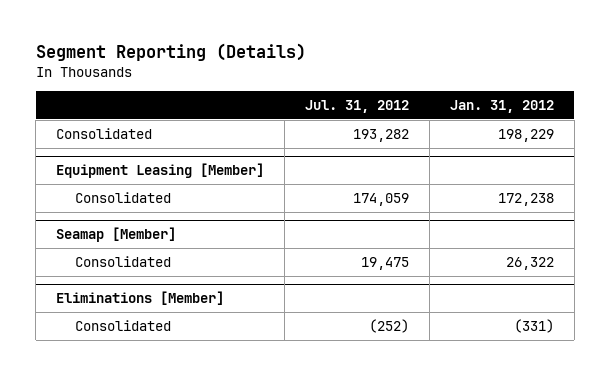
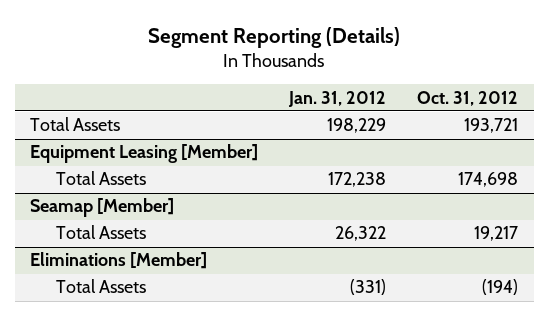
- | Jul. 31, 2012 | Jan. 31, 2012
+ | Jan. 31, 2012 | Oct. 31, 2012
- Consolidated | 193,282 | 198,229
+ Total Assets | 198,229 | 193,721
@ Equipment Leasing [Member]
- Consolidated | 174,059 | 172,238
+ Total Assets | 172,238 | 174,698
@ Seamap [Member]
- Consolidated | 19,475 | 26,322
+ Total Assets | 26,322 | 19,217
@ Eliminations [Member]
- Consolidated | (252) | (331)
+ Total Assets | (331) | (194)

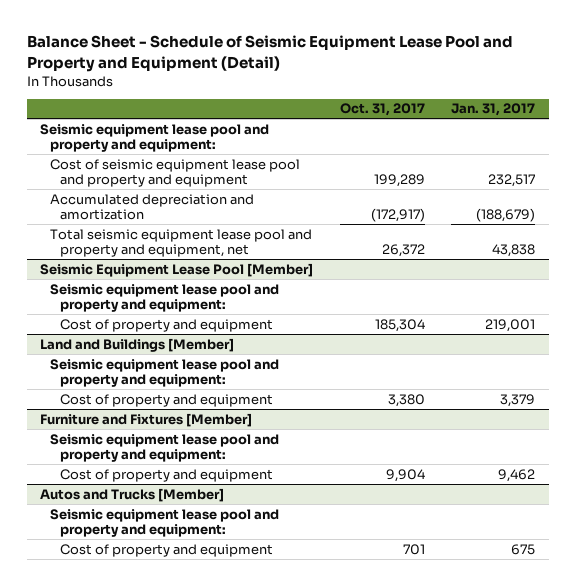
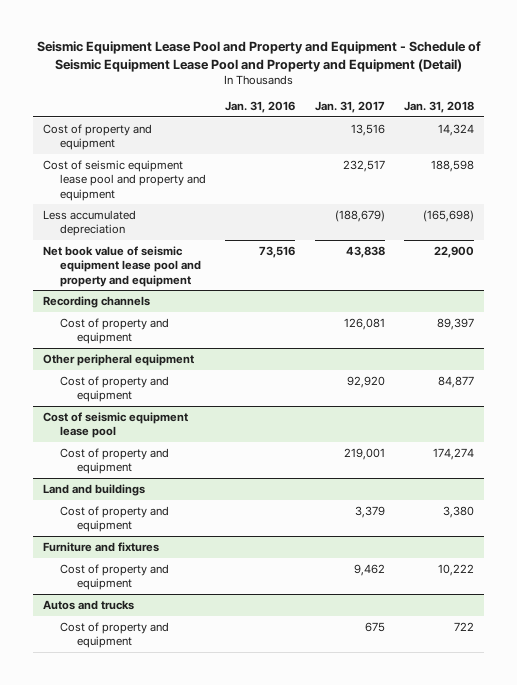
- Balance Sheet - Schedule of Seismic Equipment Lease Pool and Property and Equipment (Detail)
+ Seismic Equipment Lease Pool and Property and Equipment - Schedule of Seismic Equipment Lease Pool and Property and Equipment (Detail)
- | Oct. 31, 2017 | Jan. 31, 2017
+ | Jan. 31, 2016 | Jan. 31, 2017 | Jan. 31, 2018
- Seismic equipment lease pool and property and equipment:
+ Cost of property and equipment | | 13,516 | 14,324
- Accumulated depreciation and amortization | (172,917) | (188,679)
- Total seismic equipment lease pool and property and equipment, net | 26,372 | 43,838
- Seismic Equipment Lease Pool [Member]
- Seismic equipment lease pool and property and equipment:
+ Less accumulated depreciation | | (188,679) | (165,698)
+ Net book value of seismic equipment lease pool and property and equipment | 73,516 | 43,838 | 22,900
+ Recording channels
+ Cost of property and equipment | | 126,081 | 89,397
+ Other peripheral equipment
+ Cost of property and equipment | | 92,920 | 84,877
+ Cost of seismic equipment lease pool
- Land and Buildings [Member]
- Seismic equipment lease pool and property and equipment:
+ Land and buildings
- Furniture and Fixtures [Member]
- Seismic equipment lease pool and property and equipment:
+ Furniture and fixtures
- Autos and Trucks [Member]
- Seismic equipment lease pool and property and equipment:
+ Autos and trucks

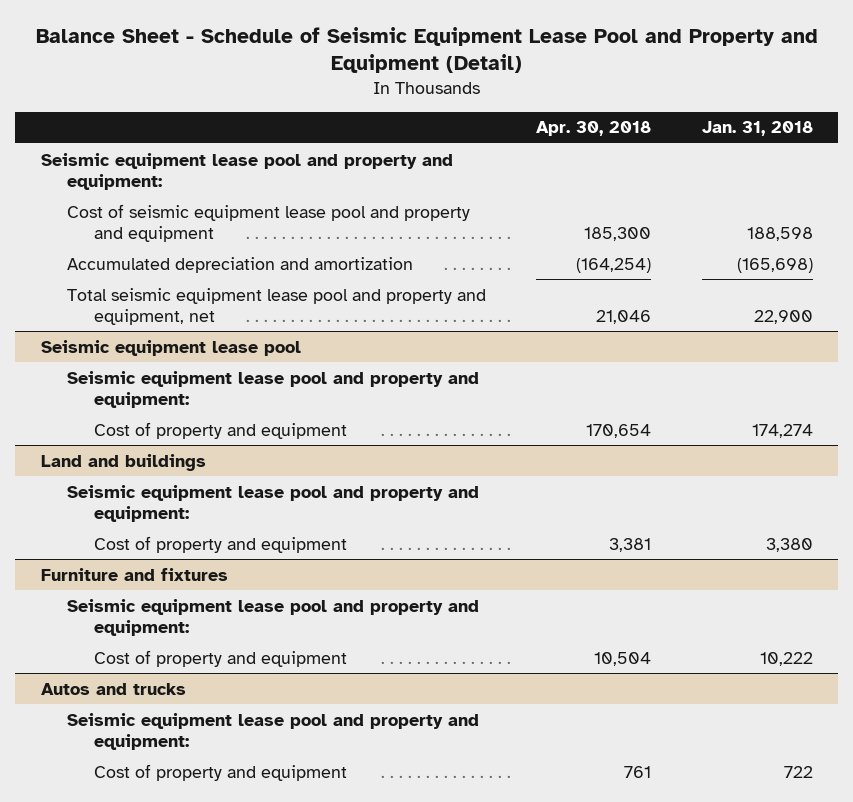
- Seismic Equipment Lease Pool and Property and Equipment - Schedule of Seismic Equipment Lease Pool and Property and Equipment (Detail)
+ Balance Sheet - Schedule of Seismic Equipment Lease Pool and Property and Equipment (Detail)
- | Jan. 31, 2016 | Jan. 31, 2017 | Jan. 31, 2018
+ | Apr. 30, 2018 | Jan. 31, 2018
- Cost of property and equipment | | 13,516 | 14,324
+ Seismic equipment lease pool and property and equipment:
- Less accumulated depreciation | | (188,679) | (165,698)
- Net book value of seismic equipment lease pool and property and equipment | 73,516 | 43,838 | 22,900
- Recording channels
- Cost of property and equipment | | 126,081 | 89,397
- Other peripheral equipment
- Cost of property and equipment | | 92,920 | 84,877
- Cost of seismic equipment lease pool
+ Accumulated depreciation and amortization | (164,254) | (165,698)
+ Total seismic equipment lease pool and property and equipment, net | 21,046 | 22,900
+ Seismic equipment lease pool
+ Seismic equipment lease pool and property and equipment:
@ Land and buildings
+ Seismic equipment lease pool and property and equipment:
@ Furniture and fixtures
+ Seismic equipment lease pool and property and equipment:
@ Autos and trucks
+ Seismic equipment lease pool and property and equipment:

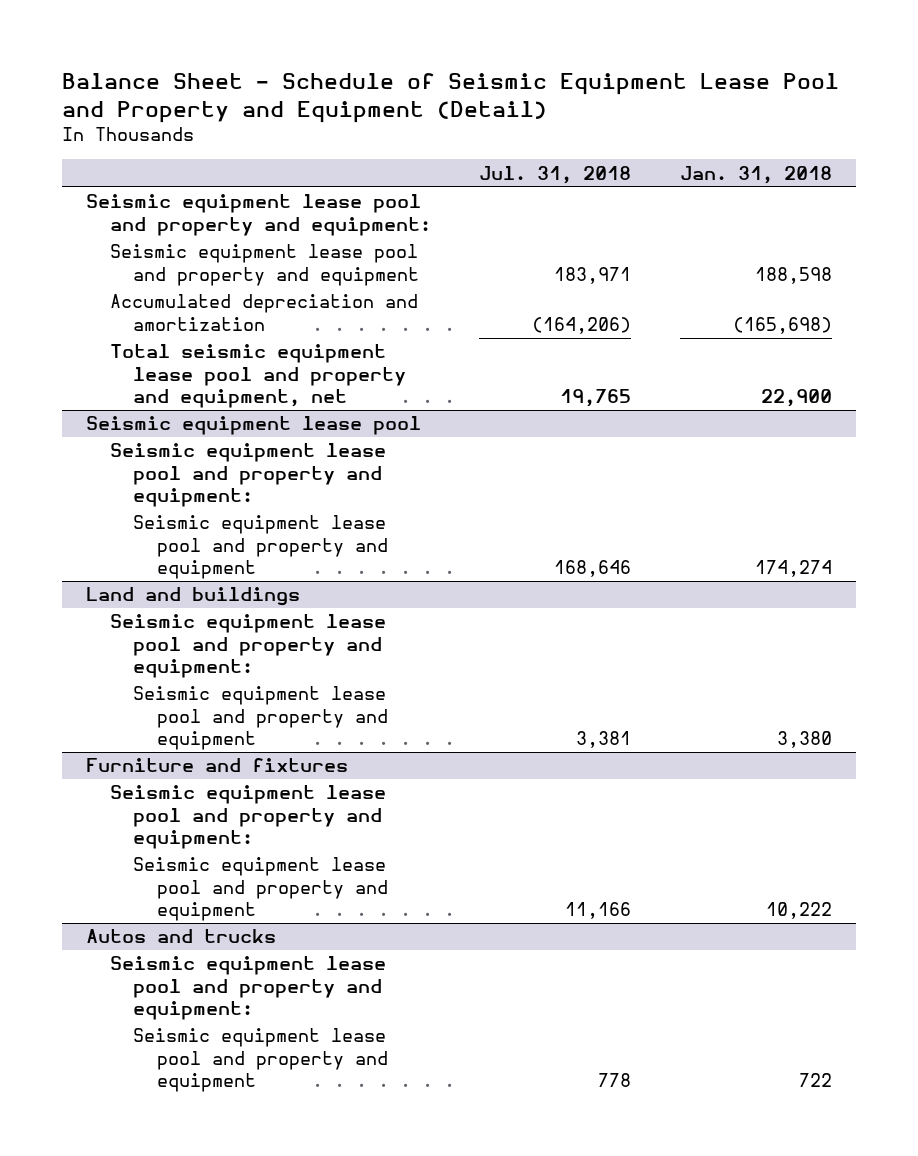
- | Apr. 30, 2018 | Jan. 31, 2018
+ | Jul. 31, 2018 | Jan. 31, 2018
- Cost of seismic equipment lease pool and property and equipment | 185,300 | 188,598
+ Seismic equipment lease pool and property and equipment | 183,971 | 188,598
@ Seismic equipment lease pool
- Cost of property and equipment | 170,654 | 174,274
+ Seismic equipment lease pool and property and equipment | 168,646 | 174,274
@ Land and buildings
- Cost of property and equipment | 3,381 | 3,380
+ Seismic equipment lease pool and property and equipment | 3,381 | 3,380
@ Furniture and fixtures
- Cost of property and equipment | 10,504 | 10,222
+ Seismic equipment lease pool and property and equipment | 11,166 | 10,222
@ Autos and trucks
- Cost of property and equipment | 761 | 722
+ Seismic equipment lease pool and property and equipment | 778 | 722

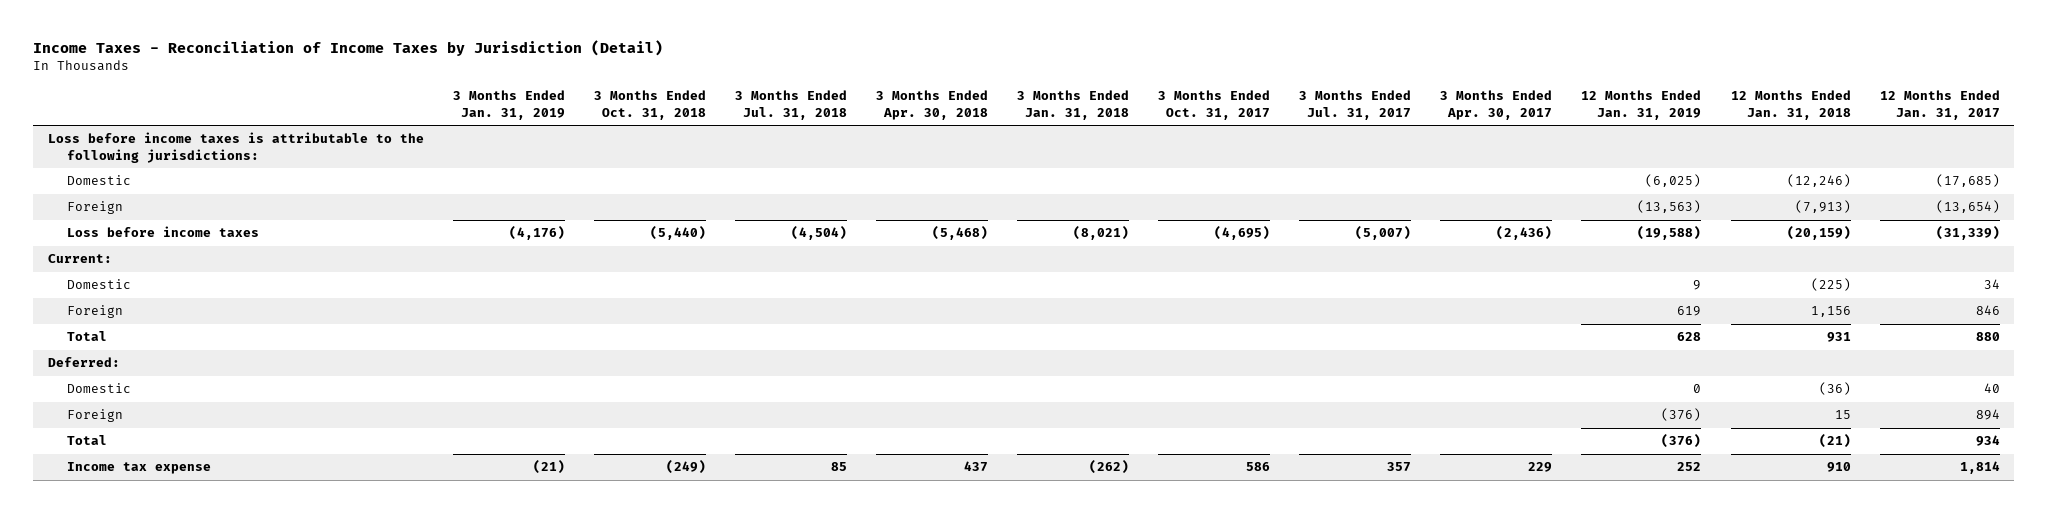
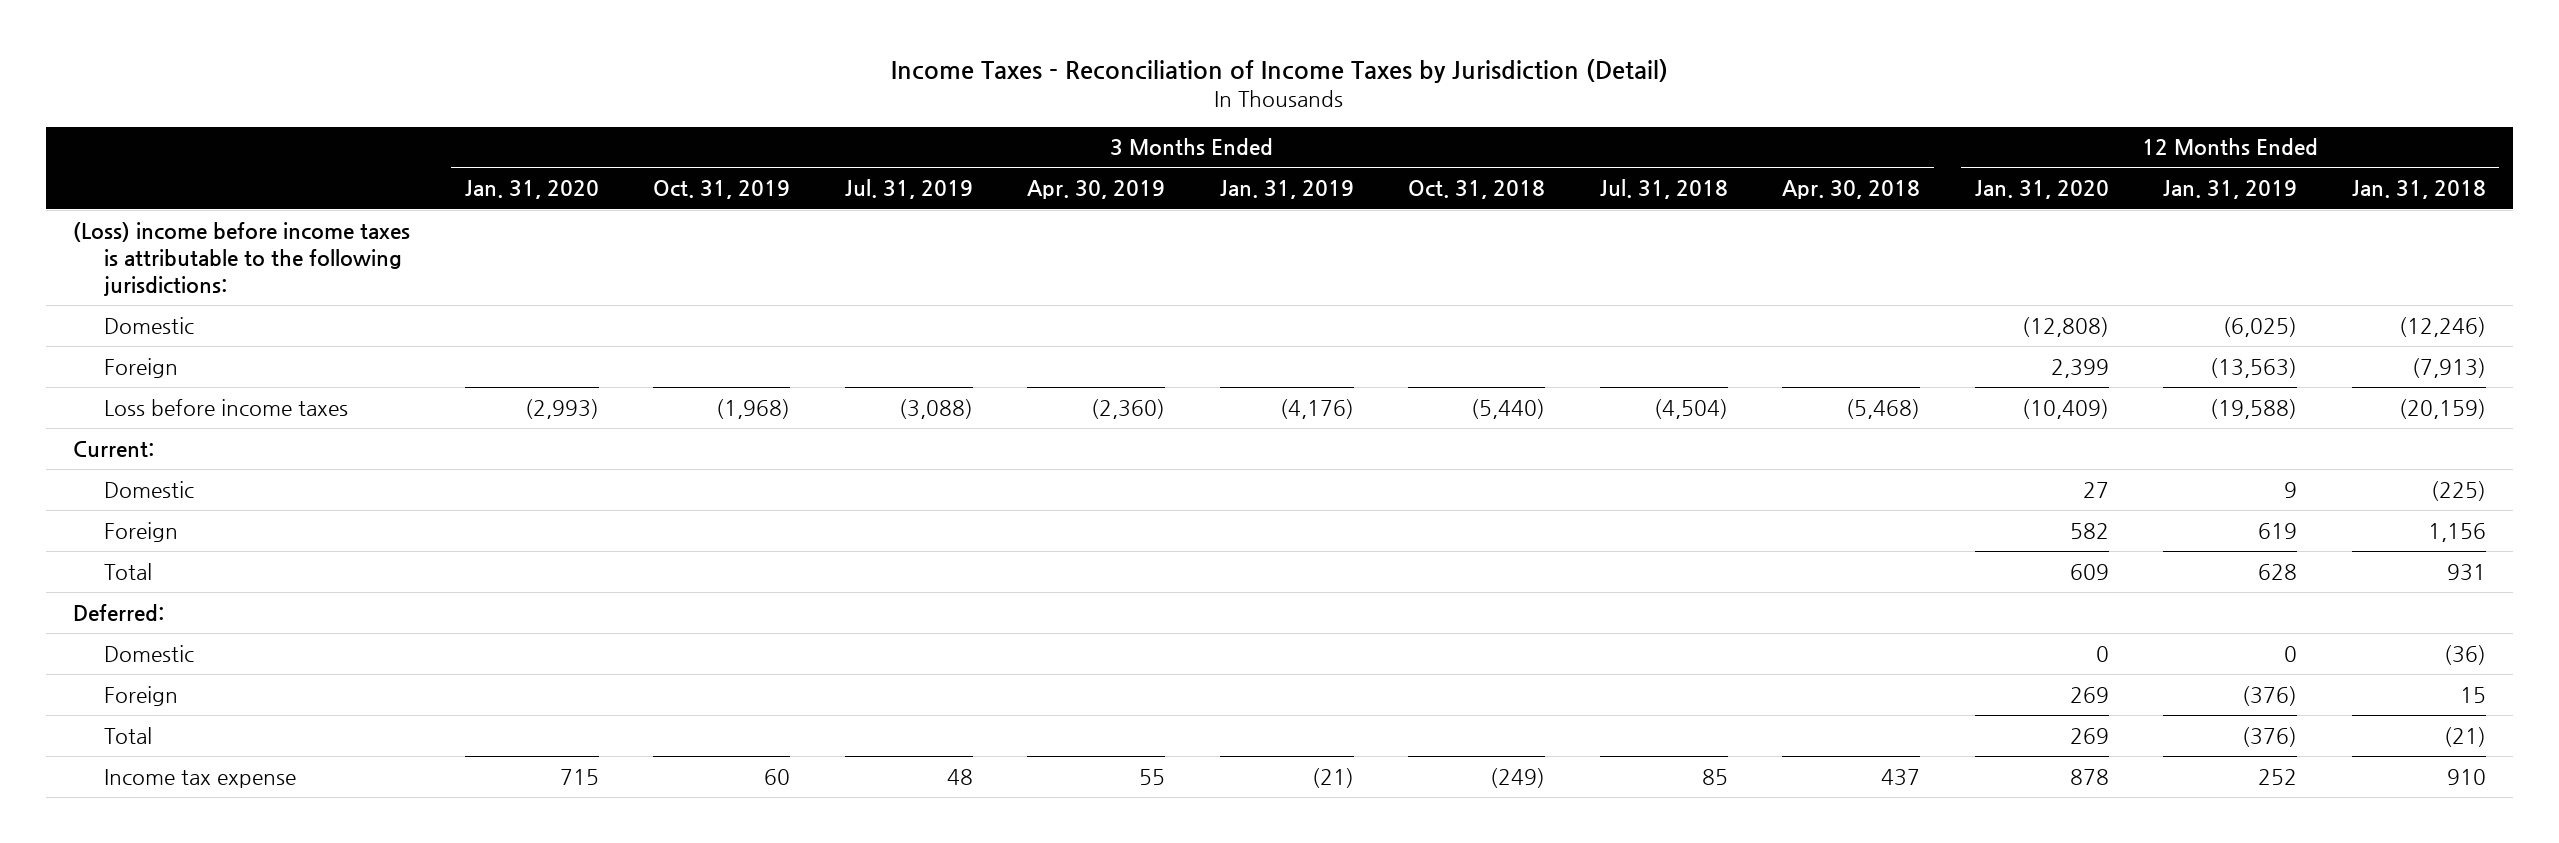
- | 3 Months Ended Jan. 31, 2019 | 3 Months Ended Oct. 31, 2018 | 3 Months Ended Jul. 31, 2018 | 3 Months Ended Apr. 30, 2018 | 3 Months Ended Jan. 31, 2018 | 3 Months Ended Oct. 31, 2017 | 3 Months Ended Jul. 31, 2017 | 3 Months Ended Apr. 30, 2017 | 12 Months Ended Jan. 31, 2019 | 12 Months Ended Jan. 31, 2018 | 12 Months Ended Jan. 31, 2017
+ | 3 Months Ended Jan. 31, 2020 | 3 Months Ended Oct. 31, 2019 | 3 Months Ended Jul. 31, 2019 | 3 Months Ended Apr. 30, 2019 | 3 Months Ended Jan. 31, 2019 | 3 Months Ended Oct. 31, 2018 | 3 Months Ended Jul. 31, 2018 | 3 Months Ended Apr. 30, 2018 | 12 Months Ended Jan. 31, 2020 | 12 Months Ended Jan. 31, 2019 | 12 Months Ended Jan. 31, 2018
- Loss before income taxes is attributable to the following jurisdictions:
+ (Loss) income before income taxes is attributable to the following jurisdictions:

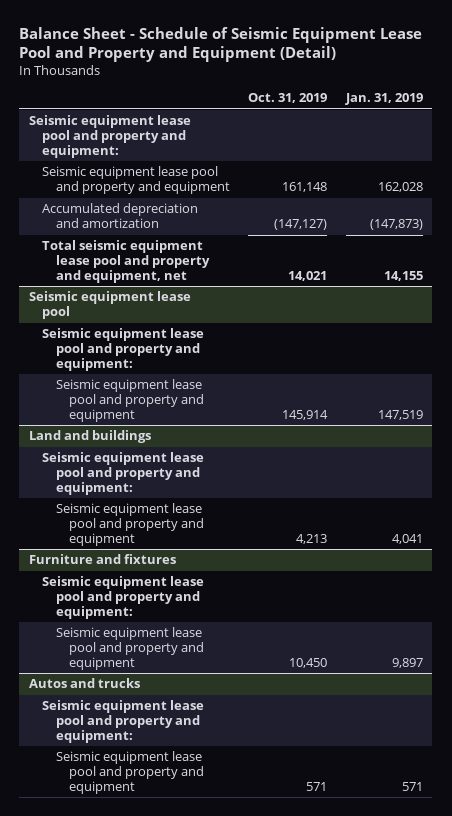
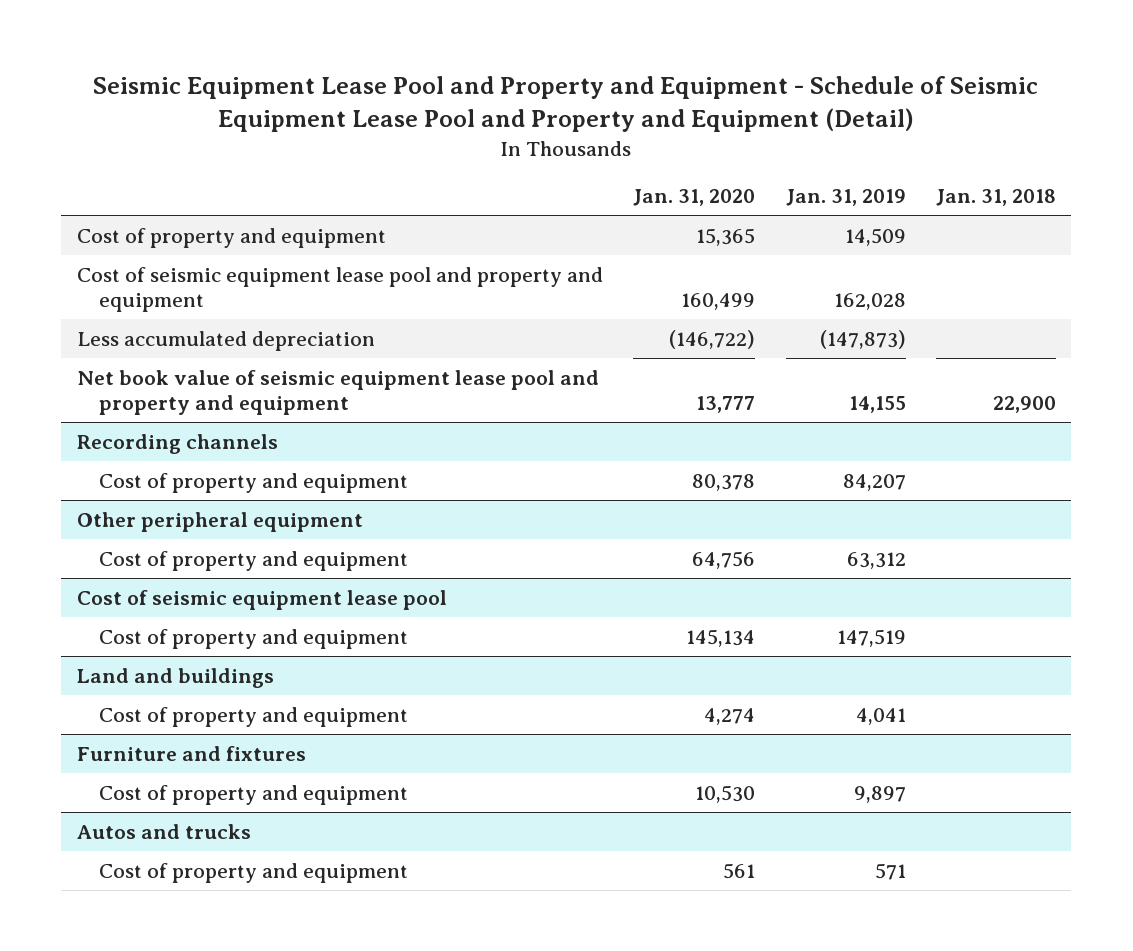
- Balance Sheet - Schedule of Seismic Equipment Lease Pool and Property and Equipment (Detail)
+ Seismic Equipment Lease Pool and Property and Equipment - Schedule of Seismic Equipment Lease Pool and Property and Equipment (Detail)
- | Oct. 31, 2019 | Jan. 31, 2019
+ | Jan. 31, 2020 | Jan. 31, 2019 | Jan. 31, 2018
- Seismic equipment lease pool and property and equipment:
- Seismic equipment lease pool and property and equipment | 161,148 | 162,028
- Accumulated depreciation and amortization | (147,127) | (147,873)
- Total seismic equipment lease pool and property and equipment, net | 14,021 | 14,155
- Seismic equipment lease pool
- Seismic equipment lease pool and property and equipment:
- Seismic equipment lease pool and property and equipment | 145,914 | 147,519
+ Cost of property and equipment | 15,365 | 14,509 |
+ Cost of seismic equipment lease pool and property and equipment | 160,499 | 162,028 |
+ Less accumulated depreciation | (146,722) | (147,873) |
+ Net book value of seismic equipment lease pool and property and equipment | 13,777 | 14,155 | 22,900
+ Recording channels
+ Cost of property and equipment | 80,378 | 84,207 |
+ Other peripheral equipment
+ Cost of property and equipment | 64,756 | 63,312 |
+ Cost of seismic equipment lease pool
+ Cost of property and equipment | 145,134 | 147,519 |
@ Land and buildings
- Seismic equipment lease pool and property and equipment:
- Seismic equipment lease pool and property and equipment | 4,213 | 4,041
+ Cost of property and equipment | 4,274 | 4,041 |
@ Furniture and fixtures
- Seismic equipment lease pool and property and equipment:
- Seismic equipment lease pool and property and equipment | 10,450 | 9,897
+ Cost of property and equipment | 10,530 | 9,897 |
@ Autos and trucks
- Seismic equipment lease pool and property and equipment:
- Seismic equipment lease pool and property and equipment | 571 | 571
+ Cost of property and equipment | 561 | 571 |

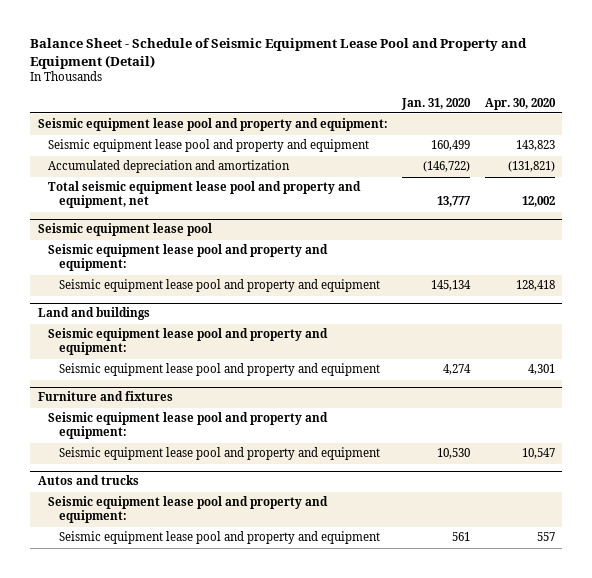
- Seismic Equipment Lease Pool and Property and Equipment - Schedule of Seismic Equipment Lease Pool and Property and Equipment (Detail)
+ Balance Sheet - Schedule of Seismic Equipment Lease Pool and Property and Equipment (Detail)
- | Jan. 31, 2020 | Jan. 31, 2019 | Jan. 31, 2018
+ | Jan. 31, 2020 | Apr. 30, 2020
- Cost of property and equipment | 15,365 | 14,509 |
- Cost of seismic equipment lease pool and property and equipment | 160,499 | 162,028 |
- Less accumulated depreciation | (146,722) | (147,873) |
- Net book value of seismic equipment lease pool and property and equipment | 13,777 | 14,155 | 22,900
- Recording channels
- Cost of property and equipment | 80,378 | 84,207 |
- Other peripheral equipment
- Cost of property and equipment | 64,756 | 63,312 |
- Cost of seismic equipment lease pool
- Cost of property and equipment | 145,134 | 147,519 |
+ Seismic equipment lease pool and property and equipment:
+ Seismic equipment lease pool and property and equipment | 160,499 | 143,823
+ Accumulated depreciation and amortization | (146,722) | (131,821)
+ Total seismic equipment lease pool and property and equipment, net | 13,777 | 12,002
+ Seismic equipment lease pool
+ Seismic equipment lease pool and property and equipment:
+ Seismic equipment lease pool and property and equipment | 145,134 | 128,418
@ Land and buildings
- Cost of property and equipment | 4,274 | 4,041 |
+ Seismic equipment lease pool and property and equipment:
+ Seismic equipment lease pool and property and equipment | 4,274 | 4,301
@ Furniture and fixtures
- Cost of property and equipment | 10,530 | 9,897 |
+ Seismic equipment lease pool and property and equipment:
+ Seismic equipment lease pool and property and equipment | 10,530 | 10,547
@ Autos and trucks
- Cost of property and equipment | 561 | 571 |
+ Seismic equipment lease pool and property and equipment:
+ Seismic equipment lease pool and property and equipment | 561 | 557

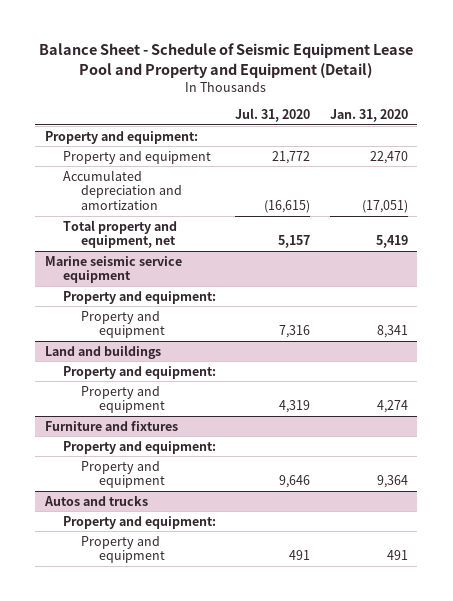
- | Jan. 31, 2020 | Apr. 30, 2020
+ | Jul. 31, 2020 | Jan. 31, 2020
- Seismic equipment lease pool and property and equipment:
- Seismic equipment lease pool and property and equipment | 160,499 | 143,823
- Accumulated depreciation and amortization | (146,722) | (131,821)
- Total seismic equipment lease pool and property and equipment, net | 13,777 | 12,002
- Seismic equipment lease pool
- Seismic equipment lease pool and property and equipment:
- Seismic equipment lease pool and property and equipment | 145,134 | 128,418
+ Property and equipment:
+ Property and equipment | 21,772 | 22,470
+ Accumulated depreciation and amortization | (16,615) | (17,051)
+ Total property and equipment, net | 5,157 | 5,419
+ Marine seismic service equipment
+ Property and equipment:
+ Property and equipment | 7,316 | 8,341
@ Land and buildings
- Seismic equipment lease pool and property and equipment:
- Seismic equipment lease pool and property and equipment | 4,274 | 4,301
+ Property and equipment:
+ Property and equipment | 4,319 | 4,274
@ Furniture and fixtures
- Seismic equipment lease pool and property and equipment:
- Seismic equipment lease pool and property and equipment | 10,530 | 10,547
+ Property and equipment:
+ Property and equipment | 9,646 | 9,364
@ Autos and trucks
- Seismic equipment lease pool and property and equipment:
- Seismic equipment lease pool and property and equipment | 561 | 557
+ Property and equipment:
+ Property and equipment | 491 | 491

